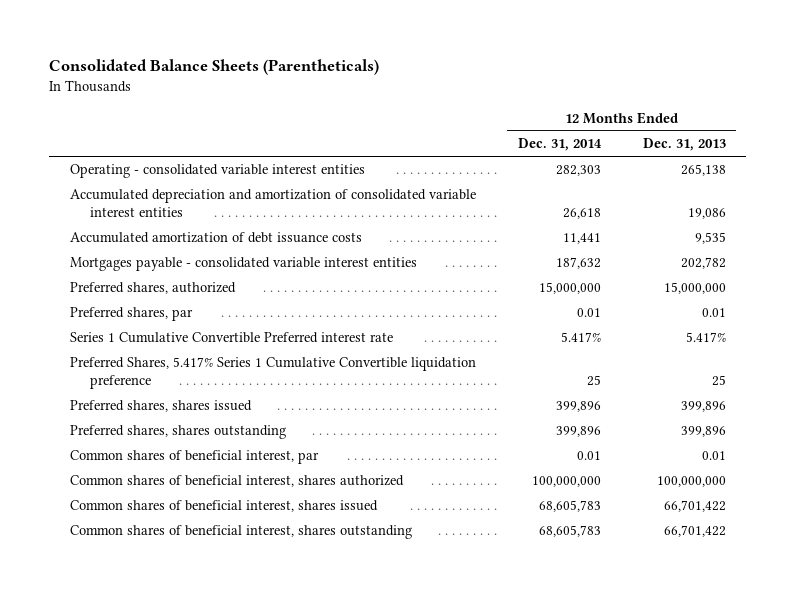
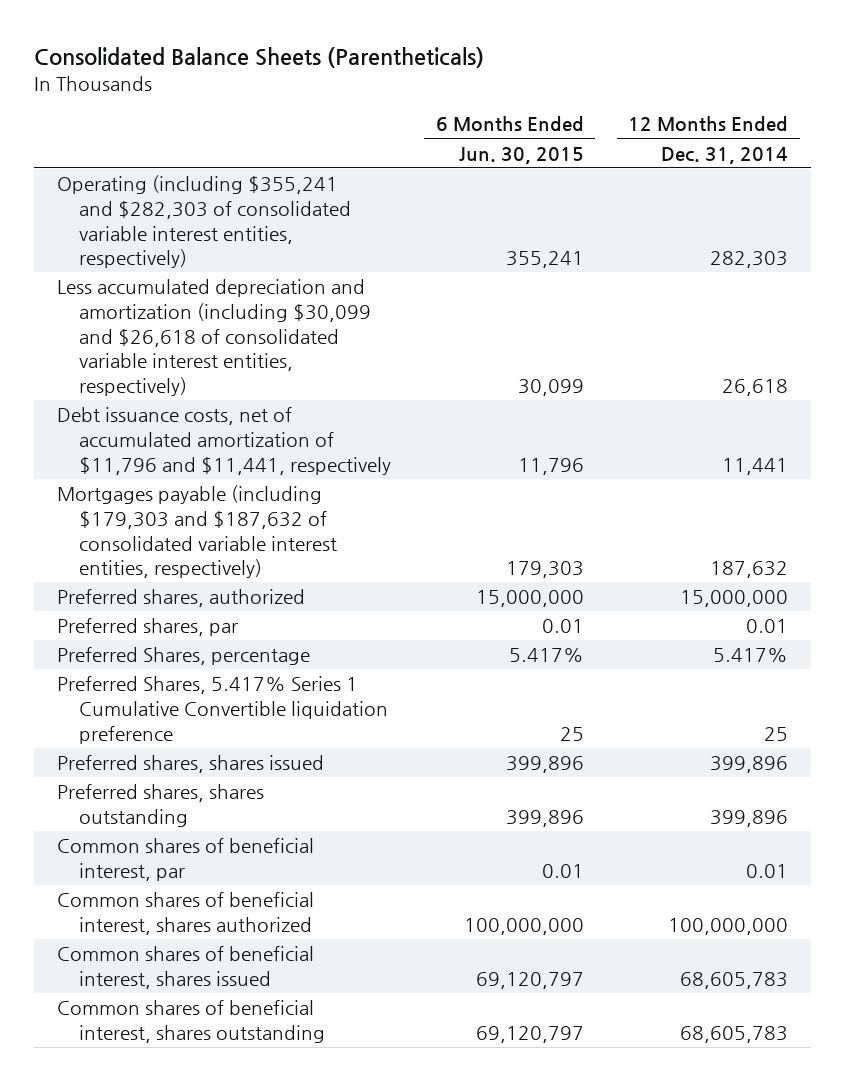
- | 12 Months Ended Dec. 31, 2014 | 12 Months Ended Dec. 31, 2013
+ | 6 Months Ended Jun. 30, 2015 | 12 Months Ended Dec. 31, 2014
- Operating - consolidated variable interest entities | 282,303 | 265,138
- Accumulated depreciation and amortization of consolidated variable interest entities | 26,618 | 19,086
- Accumulated amortization of debt issuance costs | 11,441 | 9,535
- Mortgages payable - consolidated variable interest entities | 187,632 | 202,782
+ Operating (including $355,241 and $282,303 of consolidated variable interest entities, respectively) | 355,241 | 282,303
+ Less accumulated depreciation and amortization (including $30,099 and $26,618 of consolidated variable interest entities, respectively) | 30,099 | 26,618
+ Debt issuance costs, net of accumulated amortization of $11,796 and $11,441, respectively | 11,796 | 11,441
+ Mortgages payable (including $179,303 and $187,632 of consolidated variable interest entities, respectively) | 179,303 | 187,632
- Series 1 Cumulative Convertible Preferred interest rate | 5.417% | 5.417%
+ Preferred Shares, percentage | 5.417% | 5.417%

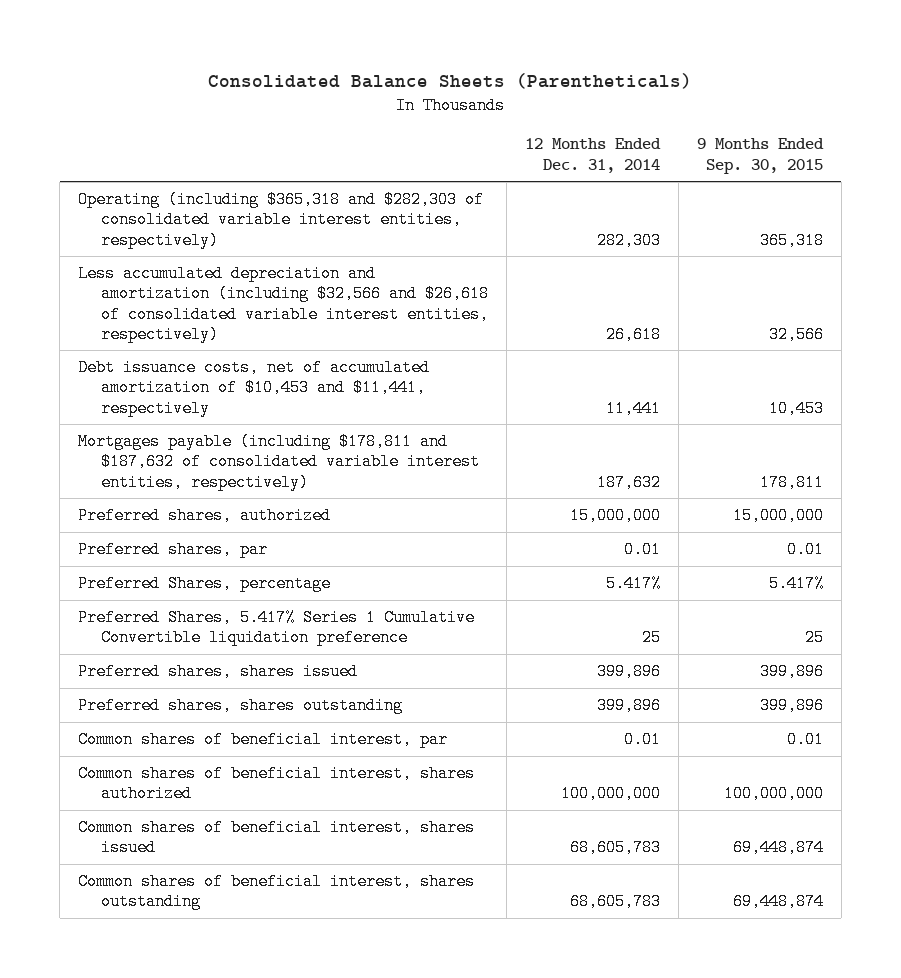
- | 6 Months Ended Jun. 30, 2015 | 12 Months Ended Dec. 31, 2014
+ | 12 Months Ended Dec. 31, 2014 | 9 Months Ended Sep. 30, 2015
- Operating (including $355,241 and $282,303 of consolidated variable interest entities, respectively) | 355,241 | 282,303
- Less accumulated depreciation and amortization (including $30,099 and $26,618 of consolidated variable interest entities, respectively) | 30,099 | 26,618
- Debt issuance costs, net of accumulated amortization of $11,796 and $11,441, respectively | 11,796 | 11,441
- Mortgages payable (including $179,303 and $187,632 of consolidated variable interest entities, respectively) | 179,303 | 187,632
+ Operating (including $365,318 and $282,303 of consolidated variable interest entities, respectively) | 282,303 | 365,318
+ Less accumulated depreciation and amortization (including $32,566 and $26,618 of consolidated variable interest entities, respectively) | 26,618 | 32,566
+ Debt issuance costs, net of accumulated amortization of $10,453 and $11,441, respectively | 11,441 | 10,453
+ Mortgages payable (including $178,811 and $187,632 of consolidated variable interest entities, respectively) | 187,632 | 178,811

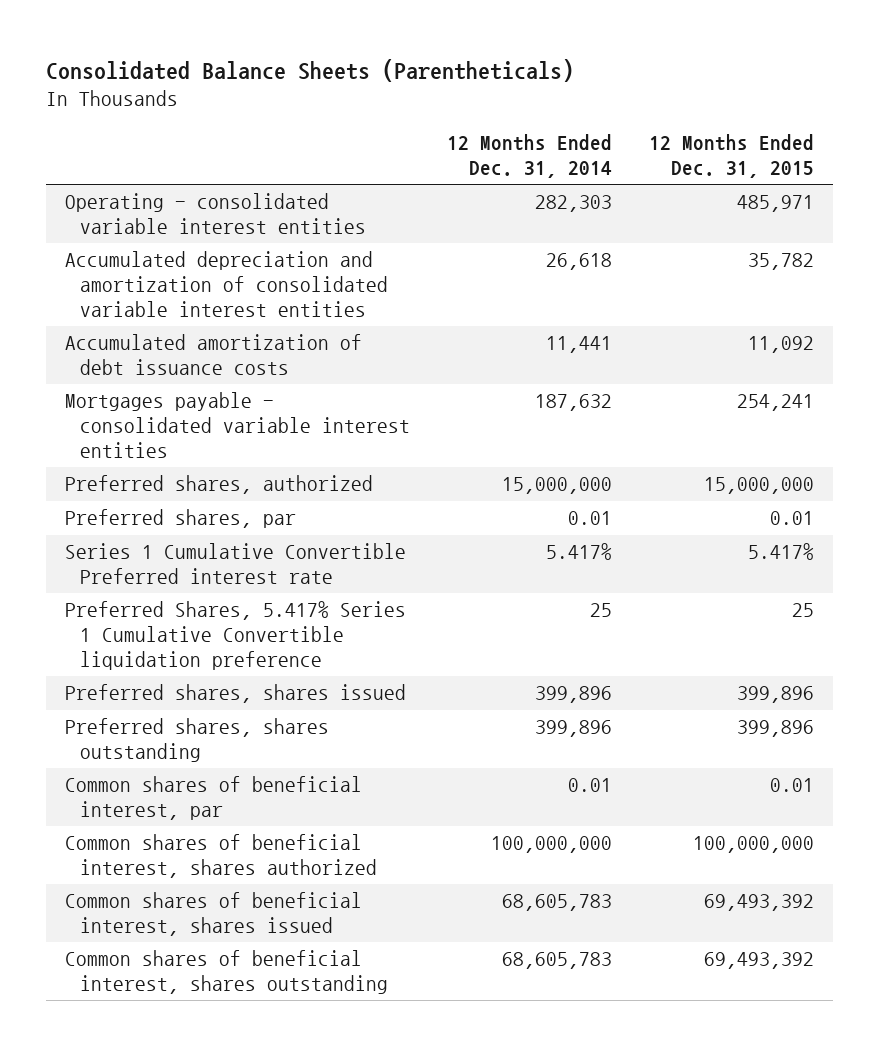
- | 12 Months Ended Dec. 31, 2014 | 9 Months Ended Sep. 30, 2015
+ | 12 Months Ended Dec. 31, 2014 | 12 Months Ended Dec. 31, 2015
- Operating (including $365,318 and $282,303 of consolidated variable interest entities, respectively) | 282,303 | 365,318
- Less accumulated depreciation and amortization (including $32,566 and $26,618 of consolidated variable interest entities, respectively) | 26,618 | 32,566
- Debt issuance costs, net of accumulated amortization of $10,453 and $11,441, respectively | 11,441 | 10,453
- Mortgages payable (including $178,811 and $187,632 of consolidated variable interest entities, respectively) | 187,632 | 178,811
+ Operating - consolidated variable interest entities | 282,303 | 485,971
+ Accumulated depreciation and amortization of consolidated variable interest entities | 26,618 | 35,782
+ Accumulated amortization of debt issuance costs | 11,441 | 11,092
+ Mortgages payable - consolidated variable interest entities | 187,632 | 254,241
- Preferred Shares, percentage | 5.417% | 5.417%
+ Series 1 Cumulative Convertible Preferred interest rate | 5.417% | 5.417%

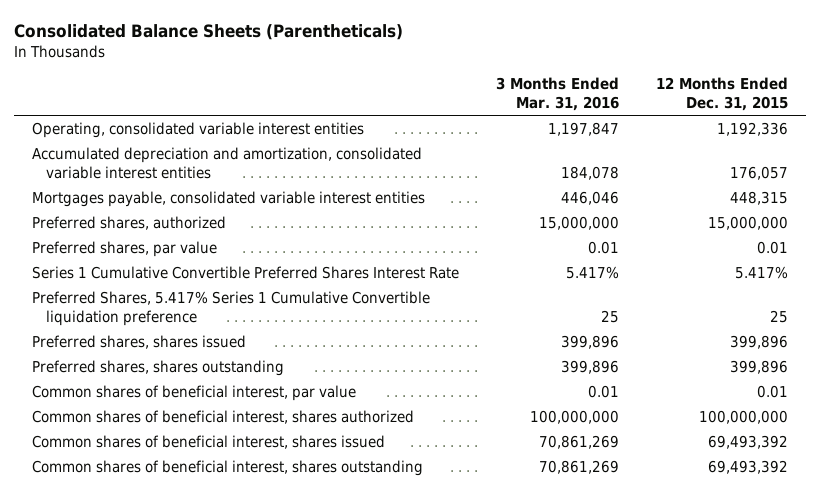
- | 12 Months Ended Dec. 31, 2014 | 12 Months Ended Dec. 31, 2015
+ | 3 Months Ended Mar. 31, 2016 | 12 Months Ended Dec. 31, 2015
- Operating - consolidated variable interest entities | 282,303 | 485,971
- Accumulated depreciation and amortization of consolidated variable interest entities | 26,618 | 35,782
- Accumulated amortization of debt issuance costs | 11,441 | 11,092
- Mortgages payable - consolidated variable interest entities | 187,632 | 254,241
+ Operating, consolidated variable interest entities | 1,197,847 | 1,192,336
+ Accumulated depreciation and amortization, consolidated variable interest entities | 184,078 | 176,057
+ Mortgages payable, consolidated variable interest entities | 446,046 | 448,315
- Preferred shares, par | 0.01 | 0.01
- Series 1 Cumulative Convertible Preferred interest rate | 5.417% | 5.417%
+ Preferred shares, par value | 0.01 | 0.01
+ Series 1 Cumulative Convertible Preferred Shares Interest Rate | 5.417% | 5.417%
- Common shares of beneficial interest, par | 0.01 | 0.01
+ Common shares of beneficial interest, par value | 0.01 | 0.01

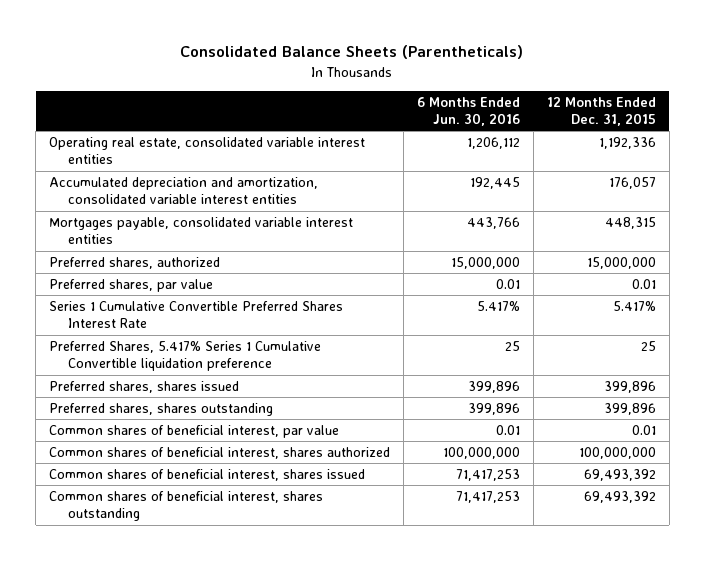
- | 3 Months Ended Mar. 31, 2016 | 12 Months Ended Dec. 31, 2015
+ | 6 Months Ended Jun. 30, 2016 | 12 Months Ended Dec. 31, 2015
- Operating, consolidated variable interest entities | 1,197,847 | 1,192,336
+ Operating real estate, consolidated variable interest entities | 1,206,112 | 1,192,336

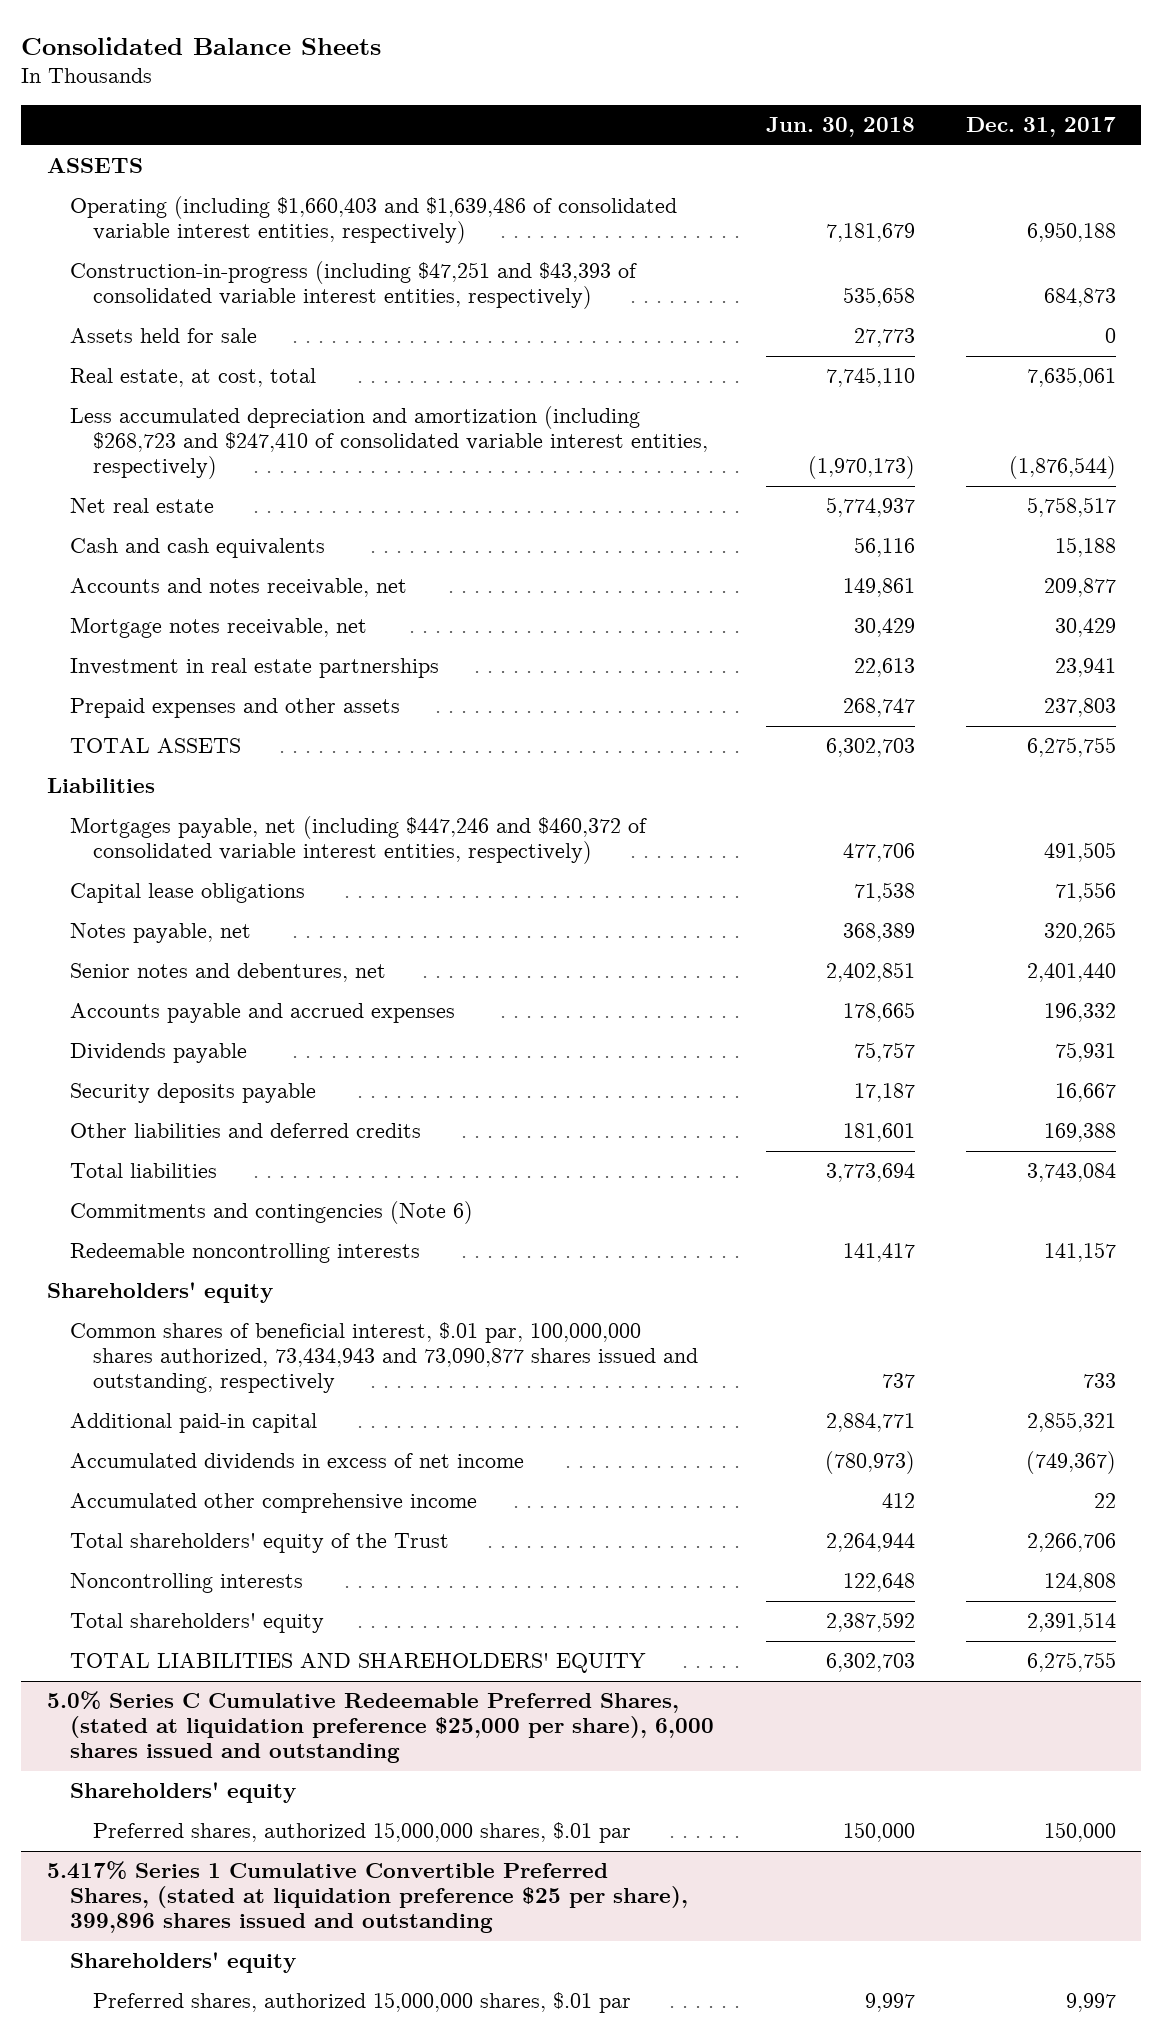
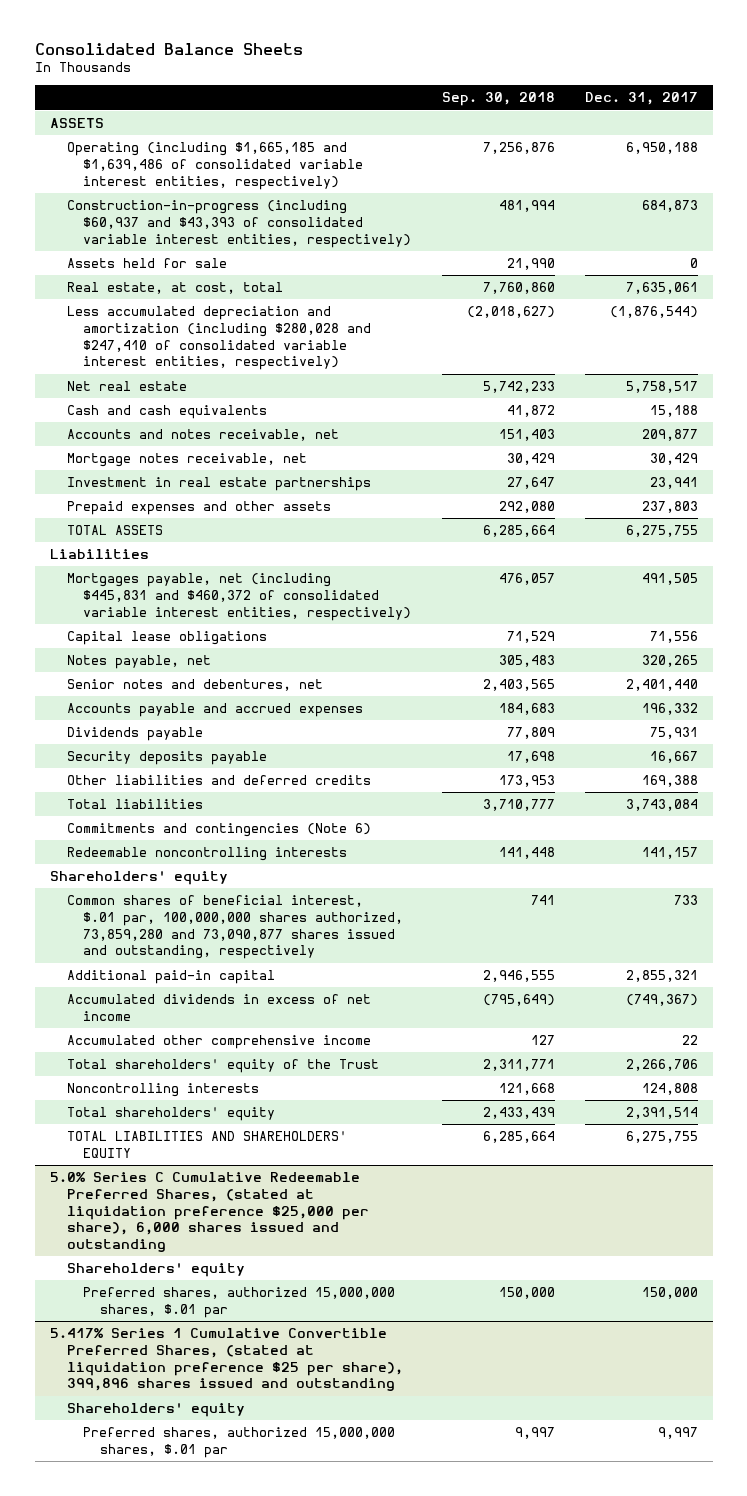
- | Jun. 30, 2018 | Dec. 31, 2017
+ | Sep. 30, 2018 | Dec. 31, 2017
- Operating (including $1,660,403 and $1,639,486 of consolidated variable interest entities, respectively) | 7,181,679 | 6,950,188
- Construction-in-progress (including $47,251 and $43,393 of consolidated variable interest entities, respectively) | 535,658 | 684,873
+ Operating (including $1,665,185 and $1,639,486 of consolidated variable interest entities, respectively) | 7,256,876 | 6,950,188
+ Construction-in-progress (including $60,937 and $43,393 of consolidated variable interest entities, respectively) | 481,994 | 684,873
- Less accumulated depreciation and amortization (including $268,723 and $247,410 of consolidated variable interest entities, respectively) | (1,970,173) | (1,876,544)
+ Less accumulated depreciation and amortization (including $280,028 and $247,410 of consolidated variable interest entities, respectively) | (2,018,627) | (1,876,544)
- Mortgages payable, net (including $447,246 and $460,372 of consolidated variable interest entities, respectively) | 477,706 | 491,505
+ Mortgages payable, net (including $445,831 and $460,372 of consolidated variable interest entities, respectively) | 476,057 | 491,505
- Common shares of beneficial interest, $.01 par, 100,000,000 shares authorized, 73,434,943 and 73,090,877 shares issued and outstanding, respectively | 737 | 733
+ Common shares of beneficial interest, $.01 par, 100,000,000 shares authorized, 73,859,280 and 73,090,877 shares issued and outstanding, respectively | 741 | 733

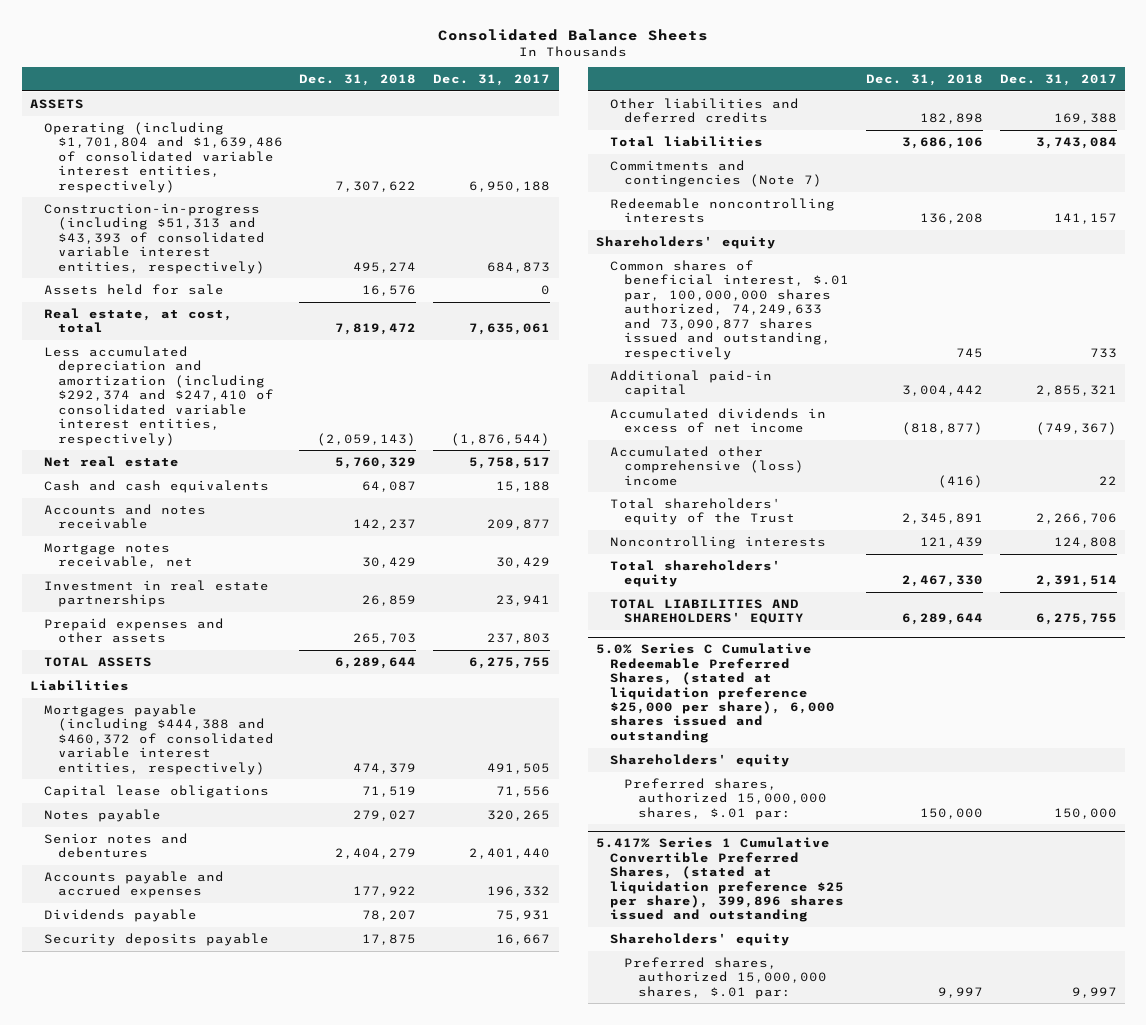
- | Sep. 30, 2018 | Dec. 31, 2017
+ | Dec. 31, 2018 | Dec. 31, 2017
- Operating (including $1,665,185 and $1,639,486 of consolidated variable interest entities, respectively) | 7,256,876 | 6,950,188
- Construction-in-progress (including $60,937 and $43,393 of consolidated variable interest entities, respectively) | 481,994 | 684,873
+ Operating (including $1,701,804 and $1,639,486 of consolidated variable interest entities, respectively) | 7,307,622 | 6,950,188
+ Construction-in-progress (including $51,313 and $43,393 of consolidated variable interest entities, respectively) | 495,274 | 684,873
- Less accumulated depreciation and amortization (including $280,028 and $247,410 of consolidated variable interest entities, respectively) | (2,018,627) | (1,876,544)
+ Less accumulated depreciation and amortization (including $292,374 and $247,410 of consolidated variable interest entities, respectively) | (2,059,143) | (1,876,544)
- Accounts and notes receivable, net | 151,403 | 209,877
+ Accounts and notes receivable | 142,237 | 209,877
- Mortgages payable, net (including $445,831 and $460,372 of consolidated variable interest entities, respectively) | 476,057 | 491,505
+ Mortgages payable (including $444,388 and $460,372 of consolidated variable interest entities, respectively) | 474,379 | 491,505
- Notes payable, net | 305,483 | 320,265
- Senior notes and debentures, net | 2,403,565 | 2,401,440
+ Notes payable | 279,027 | 320,265
+ Senior notes and debentures | 2,404,279 | 2,401,440
- Commitments and contingencies (Note 6)
+ Commitments and contingencies (Note 7)
- Common shares of beneficial interest, $.01 par, 100,000,000 shares authorized, 73,859,280 and 73,090,877 shares issued and outstanding, respectively | 741 | 733
+ Common shares of beneficial interest, $.01 par, 100,000,000 shares authorized, 74,249,633 and 73,090,877 shares issued and outstanding, respectively | 745 | 733
- Accumulated other comprehensive income | 127 | 22
+ Accumulated other comprehensive (loss) income | (416) | 22
@ 5.0% Series C Cumulative Redeemable Preferred Shares, (stated at liquidation preference $25,000 per share), 6,000 shares issued and outstanding
- Preferred shares, authorized 15,000,000 shares, $.01 par | 150,000 | 150,000
+ Preferred shares, authorized 15,000,000 shares, $.01 par: | 150,000 | 150,000
@ 5.417% Series 1 Cumulative Convertible Preferred Shares, (stated at liquidation preference $25 per share), 399,896 shares issued and outstanding
- Preferred shares, authorized 15,000,000 shares, $.01 par | 9,997 | 9,997
+ Preferred shares, authorized 15,000,000 shares, $.01 par: | 9,997 | 9,997

